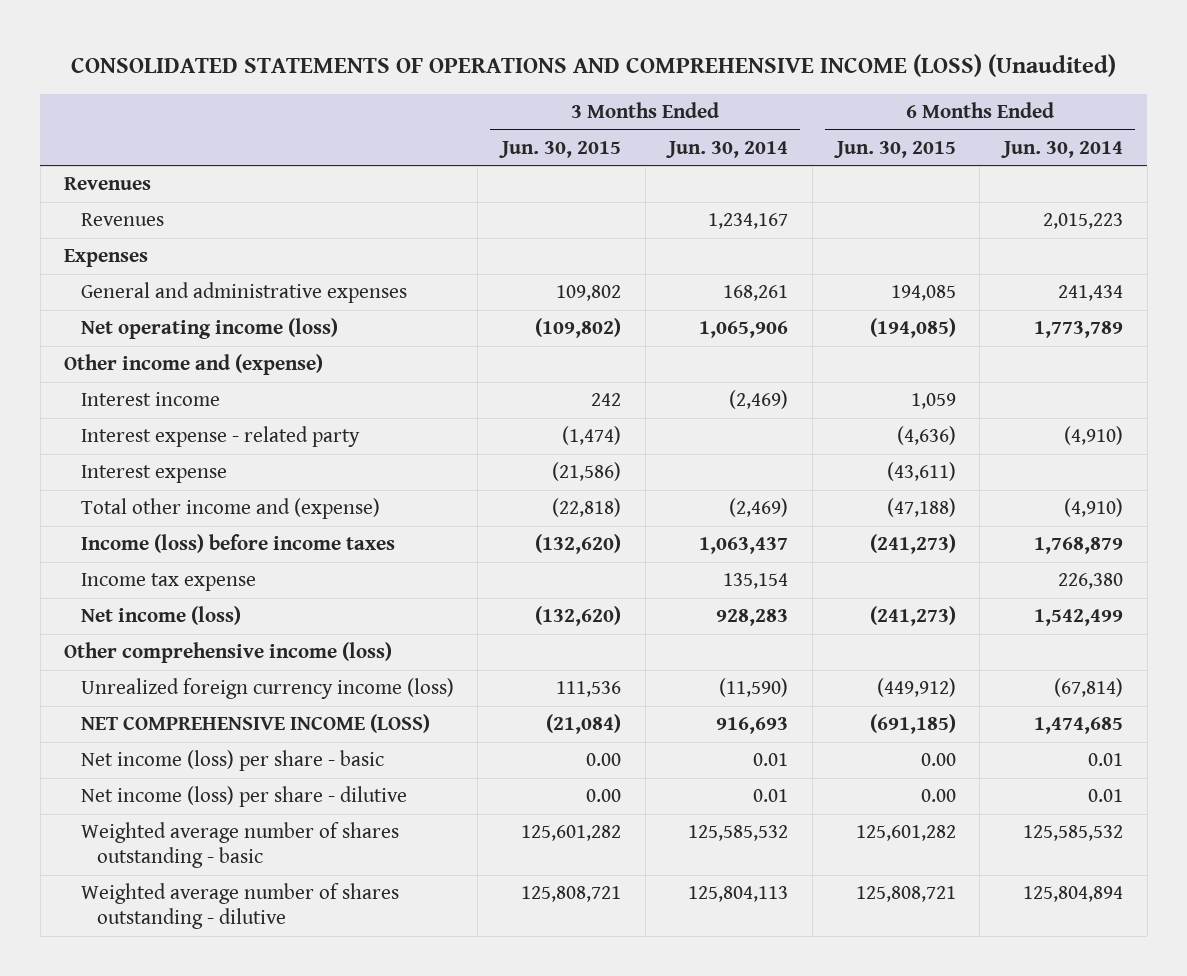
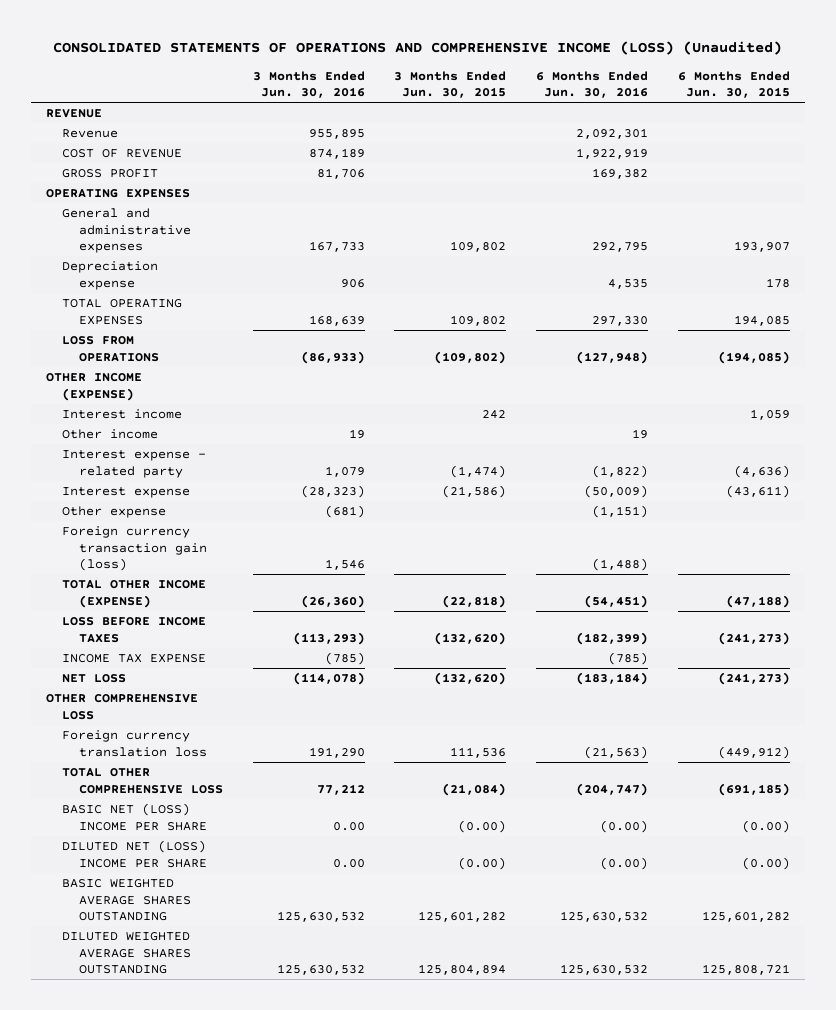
- | 3 Months Ended Jun. 30, 2015 | 3 Months Ended Jun. 30, 2014 | 6 Months Ended Jun. 30, 2015 | 6 Months Ended Jun. 30, 2014
+ | 3 Months Ended Jun. 30, 2016 | 3 Months Ended Jun. 30, 2015 | 6 Months Ended Jun. 30, 2016 | 6 Months Ended Jun. 30, 2015
- Revenues
- Revenues | | 1,234,167 | | 2,015,223
- Expenses
- General and administrative expenses | 109,802 | 168,261 | 194,085 | 241,434
- Net operating income (loss) | (109,802) | 1,065,906 | (194,085) | 1,773,789
- Other income and (expense)
+ REVENUE
+ Revenue | 955,895 | | 2,092,301 |
+ COST OF REVENUE | 874,189 | | 1,922,919 |
+ GROSS PROFIT | 81,706 | | 169,382 |
+ OPERATING EXPENSES
+ General and administrative expenses | 167,733 | 109,802 | 292,795 | 193,907
+ Depreciation expense | 906 | | 4,535 | 178
+ TOTAL OPERATING EXPENSES | 168,639 | 109,802 | 297,330 | 194,085
+ LOSS FROM OPERATIONS | (86,933) | (109,802) | (127,948) | (194,085)
+ OTHER INCOME (EXPENSE)
+ Other income | 19 | | 19 |
- Total other income and (expense) | (22,818) | (2,469) | (47,188) | (4,910)
- Income (loss) before income taxes | (132,620) | 1,063,437 | (241,273) | 1,768,879
- Income tax expense | | 135,154 | | 226,380
- Net income (loss) | (132,620) | 928,283 | (241,273) | 1,542,499
- Other comprehensive income (loss)
- Unrealized foreign currency income (loss) | 111,536 | (11,590) | (449,912) | (67,814)
- NET COMPREHENSIVE INCOME (LOSS) | (21,084) | 916,693 | (691,185) | 1,474,685
- Net income (loss) per share - basic | 0.00 | 0.01 | 0.00 | 0.01
- Net income (loss) per share - dilutive | 0.00 | 0.01 | 0.00 | 0.01
- Weighted average number of shares outstanding - basic | 125,601,282 | 125,585,532 | 125,601,282 | 125,585,532
- Weighted average number of shares outstanding - dilutive | 125,808,721 | 125,804,113 | 125,808,721 | 125,804,894
+ Other expense | (681) | | (1,151) |
+ Foreign currency transaction gain (loss) | 1,546 | | (1,488) |
+ TOTAL OTHER INCOME (EXPENSE) | (26,360) | (22,818) | (54,451) | (47,188)
+ LOSS BEFORE INCOME TAXES | (113,293) | (132,620) | (182,399) | (241,273)
+ INCOME TAX EXPENSE | (785) | | (785) |
+ NET LOSS | (114,078) | (132,620) | (183,184) | (241,273)
+ OTHER COMPREHENSIVE LOSS
+ Foreign currency translation loss | 191,290 | 111,536 | (21,563) | (449,912)
+ TOTAL OTHER COMPREHENSIVE LOSS | 77,212 | (21,084) | (204,747) | (691,185)
+ BASIC NET (LOSS) INCOME PER SHARE | 0.00 | (0.00) | (0.00) | (0.00)
+ DILUTED NET (LOSS) INCOME PER SHARE | 0.00 | (0.00) | (0.00) | (0.00)
+ BASIC WEIGHTED AVERAGE SHARES OUTSTANDING | 125,630,532 | 125,601,282 | 125,630,532 | 125,601,282
+ DILUTED WEIGHTED AVERAGE SHARES OUTSTANDING | 125,630,532 | 125,804,894 | 125,630,532 | 125,808,721

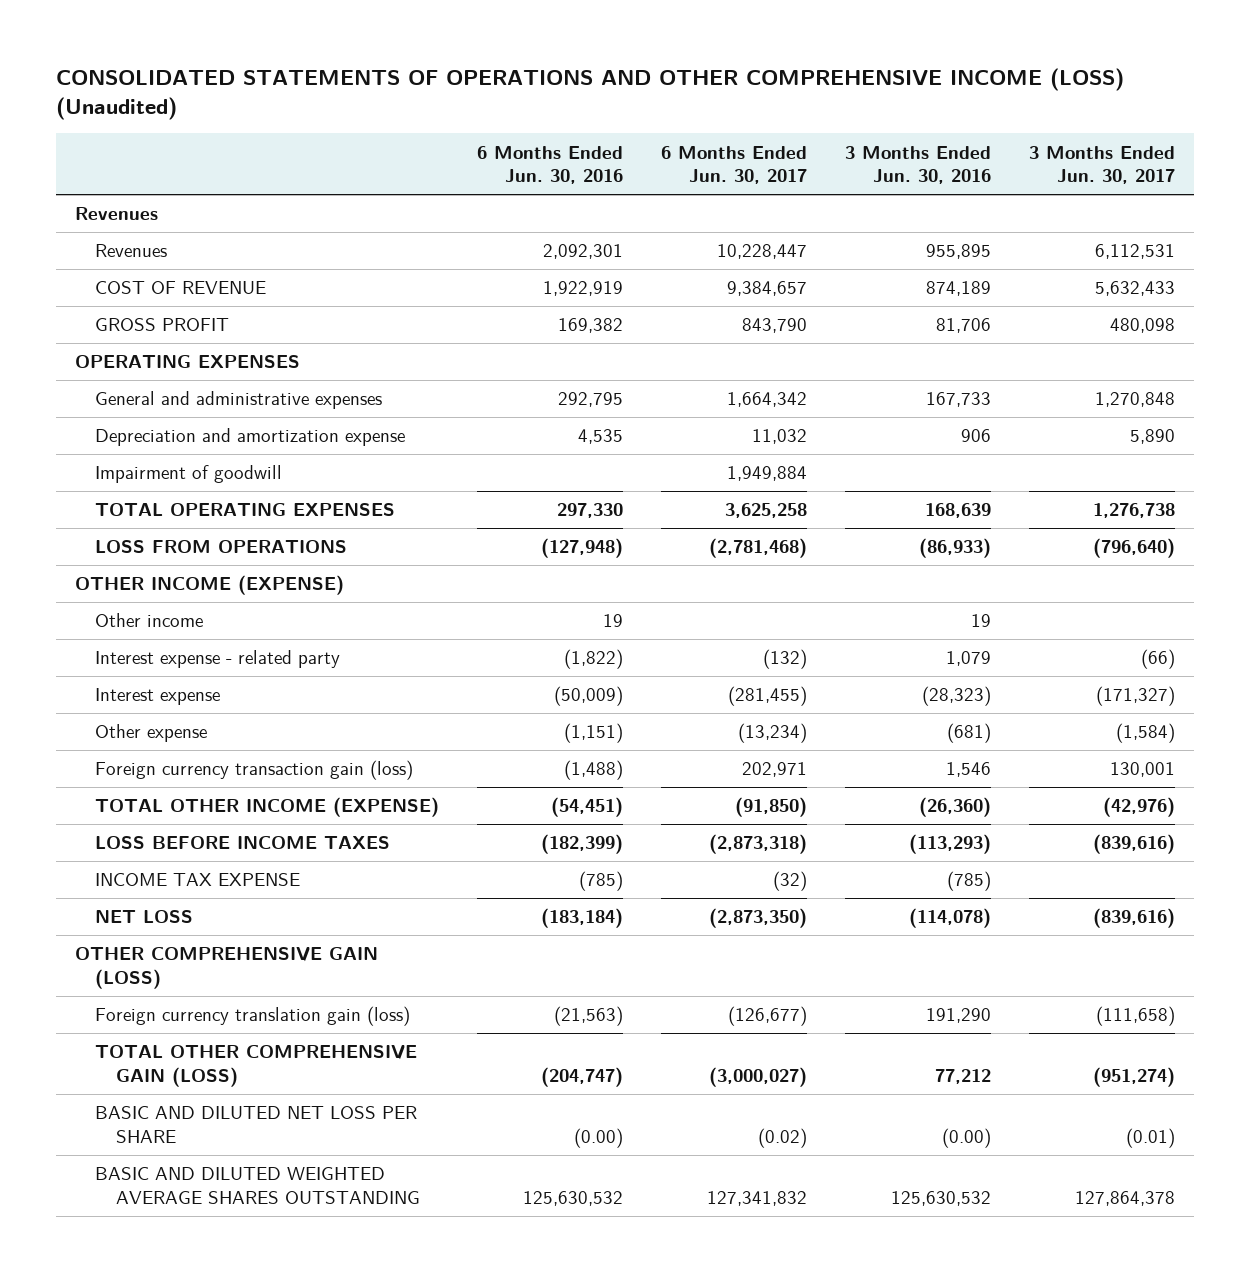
- CONSOLIDATED STATEMENTS OF OPERATIONS AND COMPREHENSIVE INCOME (LOSS) (Unaudited)
+ CONSOLIDATED STATEMENTS OF OPERATIONS AND OTHER COMPREHENSIVE INCOME (LOSS) (Unaudited)
- | 3 Months Ended Jun. 30, 2016 | 3 Months Ended Jun. 30, 2015 | 6 Months Ended Jun. 30, 2016 | 6 Months Ended Jun. 30, 2015
+ | 6 Months Ended Jun. 30, 2016 | 6 Months Ended Jun. 30, 2017 | 3 Months Ended Jun. 30, 2016 | 3 Months Ended Jun. 30, 2017
- REVENUE
- Revenue | 955,895 | | 2,092,301 |
+ Revenues
+ Revenues | 2,092,301 | 10,228,447 | 955,895 | 6,112,531
- Depreciation expense | 906 | | 4,535 | 178
+ Depreciation and amortization expense | 4,535 | 11,032 | 906 | 5,890
+ Impairment of goodwill | | 1,949,884 | |
- Interest income | | 242 | | 1,059
- OTHER COMPREHENSIVE LOSS
- Foreign currency translation loss | 191,290 | 111,536 | (21,563) | (449,912)
- TOTAL OTHER COMPREHENSIVE LOSS | 77,212 | (21,084) | (204,747) | (691,185)
- BASIC NET (LOSS) INCOME PER SHARE | 0.00 | (0.00) | (0.00) | (0.00)
- DILUTED NET (LOSS) INCOME PER SHARE | 0.00 | (0.00) | (0.00) | (0.00)
- BASIC WEIGHTED AVERAGE SHARES OUTSTANDING | 125,630,532 | 125,601,282 | 125,630,532 | 125,601,282
- DILUTED WEIGHTED AVERAGE SHARES OUTSTANDING | 125,630,532 | 125,804,894 | 125,630,532 | 125,808,721
+ OTHER COMPREHENSIVE GAIN (LOSS)
+ Foreign currency translation gain (loss) | (21,563) | (126,677) | 191,290 | (111,658)
+ TOTAL OTHER COMPREHENSIVE GAIN (LOSS) | (204,747) | (3,000,027) | 77,212 | (951,274)
+ BASIC AND DILUTED NET LOSS PER SHARE | (0.00) | (0.02) | (0.00) | (0.01)
+ BASIC AND DILUTED WEIGHTED AVERAGE SHARES OUTSTANDING | 125,630,532 | 127,341,832 | 125,630,532 | 127,864,378

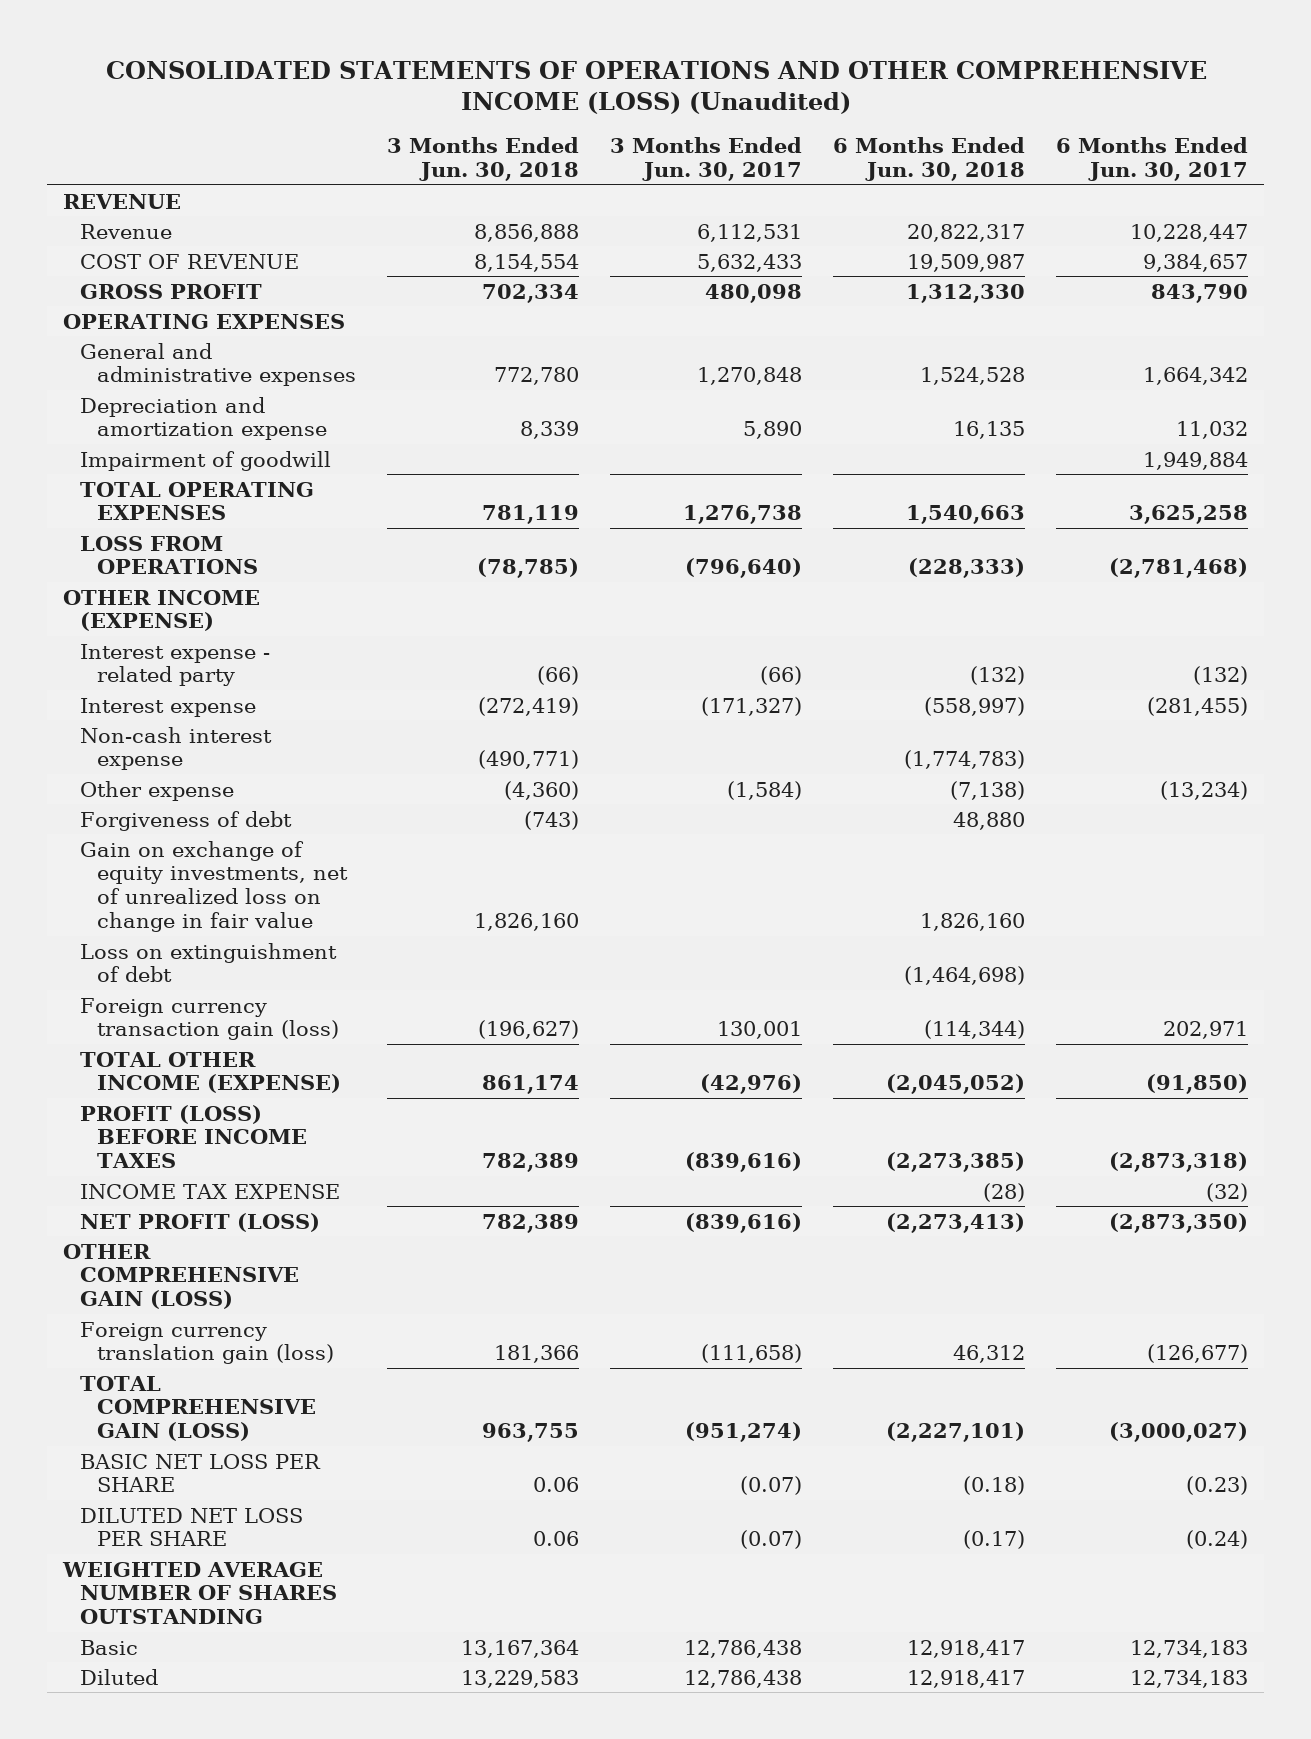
- | 6 Months Ended Jun. 30, 2016 | 6 Months Ended Jun. 30, 2017 | 3 Months Ended Jun. 30, 2016 | 3 Months Ended Jun. 30, 2017
+ | 3 Months Ended Jun. 30, 2018 | 3 Months Ended Jun. 30, 2017 | 6 Months Ended Jun. 30, 2018 | 6 Months Ended Jun. 30, 2017
- Revenues
- Revenues | 2,092,301 | 10,228,447 | 955,895 | 6,112,531
+ REVENUE
+ Revenue | 8,856,888 | 6,112,531 | 20,822,317 | 10,228,447
- Other income | 19 | | 19 |
+ Non-cash interest expense | (490,771) | | (1,774,783) |
+ Forgiveness of debt | (743) | | 48,880 |
+ Gain on exchange of equity investments, net of unrealized loss on change in fair value | 1,826,160 | | 1,826,160 |
+ Loss on extinguishment of debt | | | (1,464,698) |
- LOSS BEFORE INCOME TAXES | (182,399) | (2,873,318) | (113,293) | (839,616)
+ PROFIT (LOSS) BEFORE INCOME TAXES | 782,389 | (839,616) | (2,273,385) | (2,873,318)
- NET LOSS | (183,184) | (2,873,350) | (114,078) | (839,616)
+ NET PROFIT (LOSS) | 782,389 | (839,616) | (2,273,413) | (2,873,350)
- TOTAL OTHER COMPREHENSIVE GAIN (LOSS) | (204,747) | (3,000,027) | 77,212 | (951,274)
- BASIC AND DILUTED NET LOSS PER SHARE | (0.00) | (0.02) | (0.00) | (0.01)
- BASIC AND DILUTED WEIGHTED AVERAGE SHARES OUTSTANDING | 125,630,532 | 127,341,832 | 125,630,532 | 127,864,378
+ TOTAL COMPREHENSIVE GAIN (LOSS) | 963,755 | (951,274) | (2,227,101) | (3,000,027)
+ BASIC NET LOSS PER SHARE | 0.06 | (0.07) | (0.18) | (0.23)
+ DILUTED NET LOSS PER SHARE | 0.06 | (0.07) | (0.17) | (0.24)
+ WEIGHTED AVERAGE NUMBER OF SHARES OUTSTANDING
+ Basic | 13,167,364 | 12,786,438 | 12,918,417 | 12,734,183
+ Diluted | 13,229,583 | 12,786,438 | 12,918,417 | 12,734,183

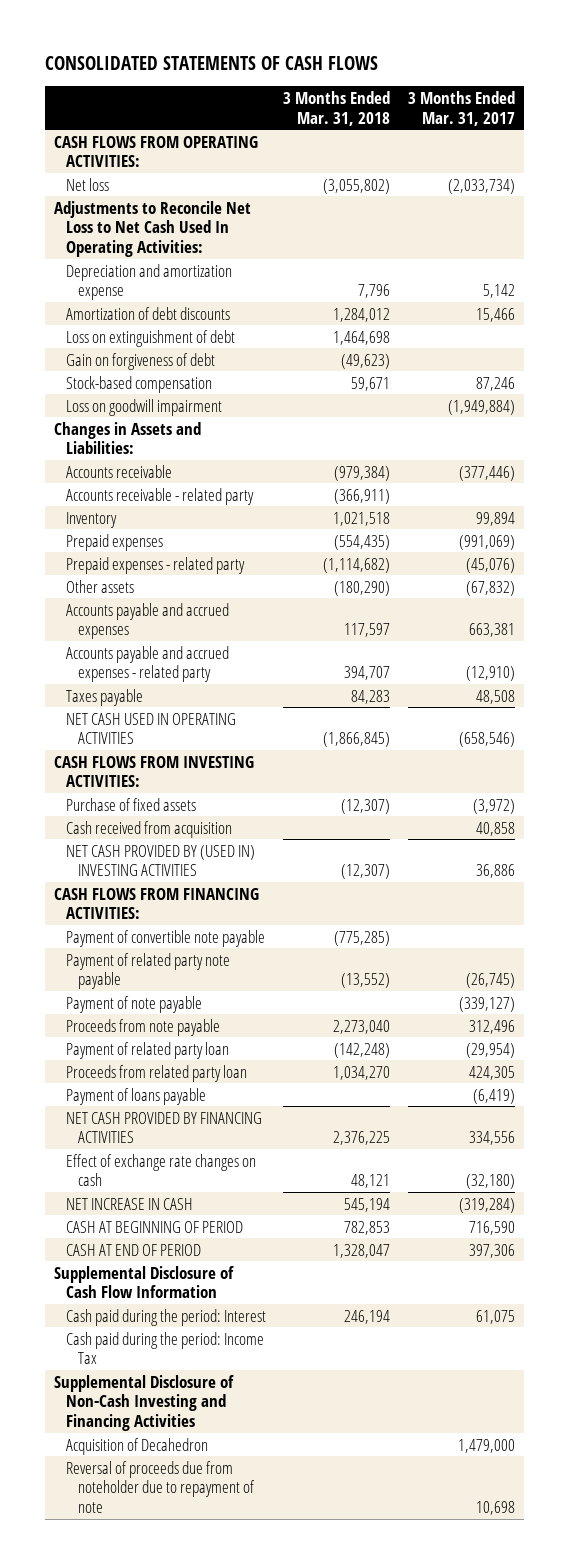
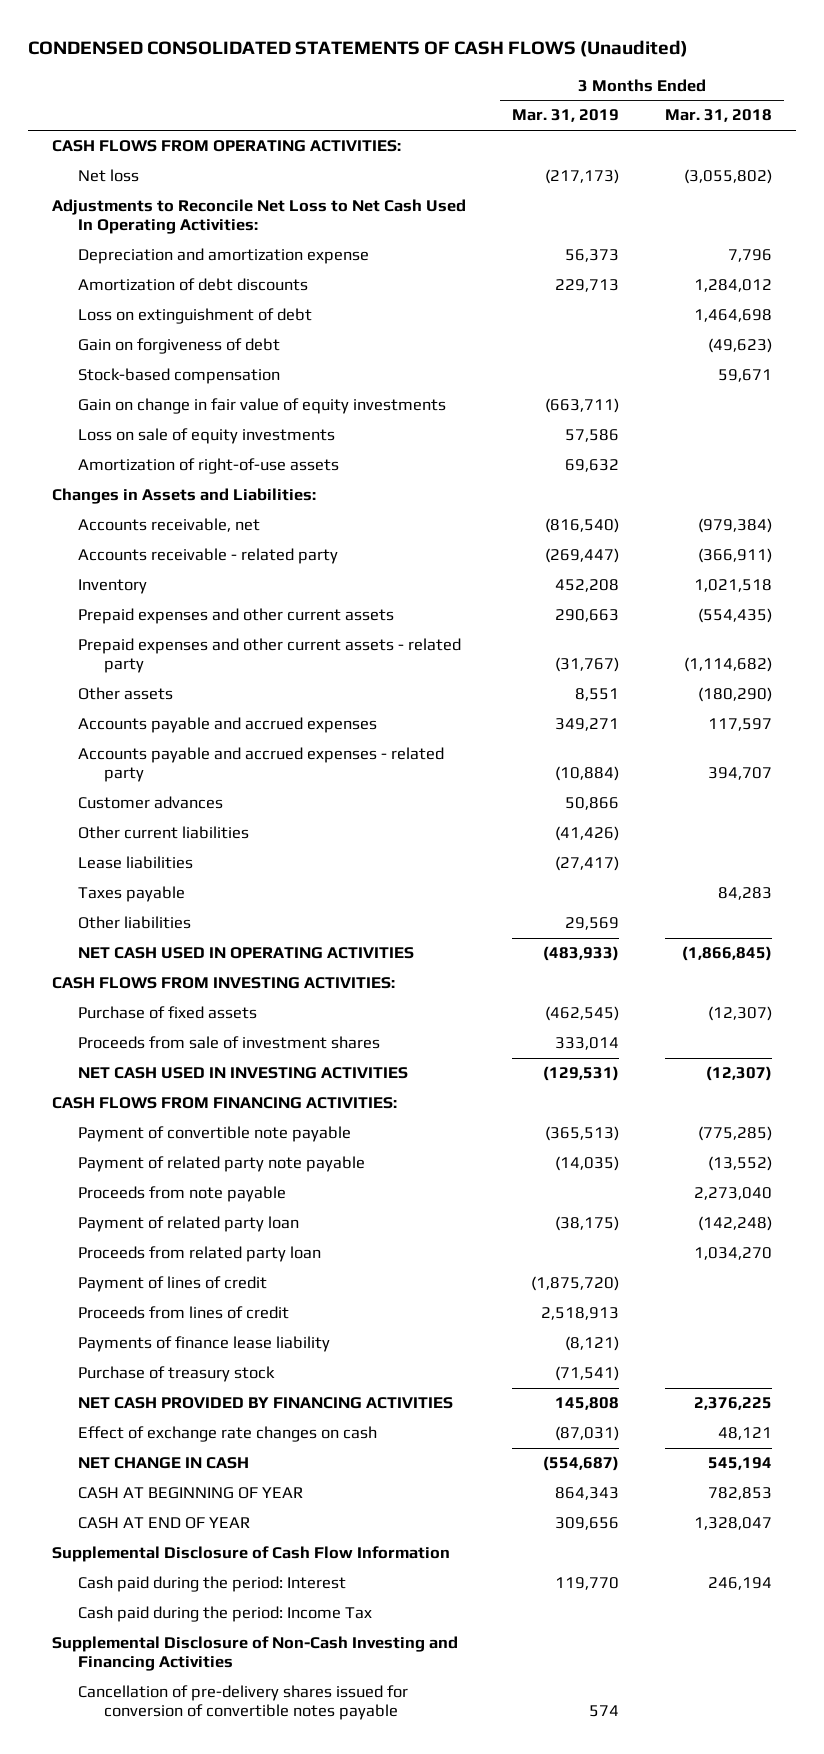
- CONSOLIDATED STATEMENTS OF CASH FLOWS
+ CONDENSED CONSOLIDATED STATEMENTS OF CASH FLOWS (Unaudited)
- | 3 Months Ended Mar. 31, 2018 | 3 Months Ended Mar. 31, 2017
+ | 3 Months Ended Mar. 31, 2019 | 3 Months Ended Mar. 31, 2018
- Loss on goodwill impairment | | (1,949,884)
+ Gain on change in fair value of equity investments | (663,711) |
+ Loss on sale of equity investments | 57,586 |
+ Amortization of right-of-use assets | 69,632 |
- Accounts receivable | (979,384) | (377,446)
+ Accounts receivable, net | (816,540) | (979,384)
- Prepaid expenses | (554,435) | (991,069)
- Prepaid expenses - related party | (1,114,682) | (45,076)
+ Prepaid expenses and other current assets | 290,663 | (554,435)
+ Prepaid expenses and other current assets - related party | (31,767) | (1,114,682)
+ Customer advances | 50,866 |
+ Other current liabilities | (41,426) |
+ Lease liabilities | (27,417) |
+ Other liabilities | 29,569 |
- Cash received from acquisition | | 40,858
- NET CASH PROVIDED BY (USED IN) INVESTING ACTIVITIES | (12,307) | 36,886
+ Proceeds from sale of investment shares | 333,014 |
+ NET CASH USED IN INVESTING ACTIVITIES | (129,531) | (12,307)
- Payment of note payable | | (339,127)
- Payment of loans payable | | (6,419)
+ Payment of lines of credit | (1,875,720) |
+ Proceeds from lines of credit | 2,518,913 |
+ Payments of finance lease liability | (8,121) |
+ Purchase of treasury stock | (71,541) |
- NET INCREASE IN CASH | 545,194 | (319,284)
- CASH AT BEGINNING OF PERIOD | 782,853 | 716,590
- CASH AT END OF PERIOD | 1,328,047 | 397,306
+ NET CHANGE IN CASH | (554,687) | 545,194
+ CASH AT BEGINNING OF YEAR | 864,343 | 782,853
+ CASH AT END OF YEAR | 309,656 | 1,328,047
- Acquisition of Decahedron | | 1,479,000
- Reversal of proceeds due from noteholder due to repayment of note | | 10,698
+ Cancellation of pre-delivery shares issued for conversion of convertible notes payable | 574 |

